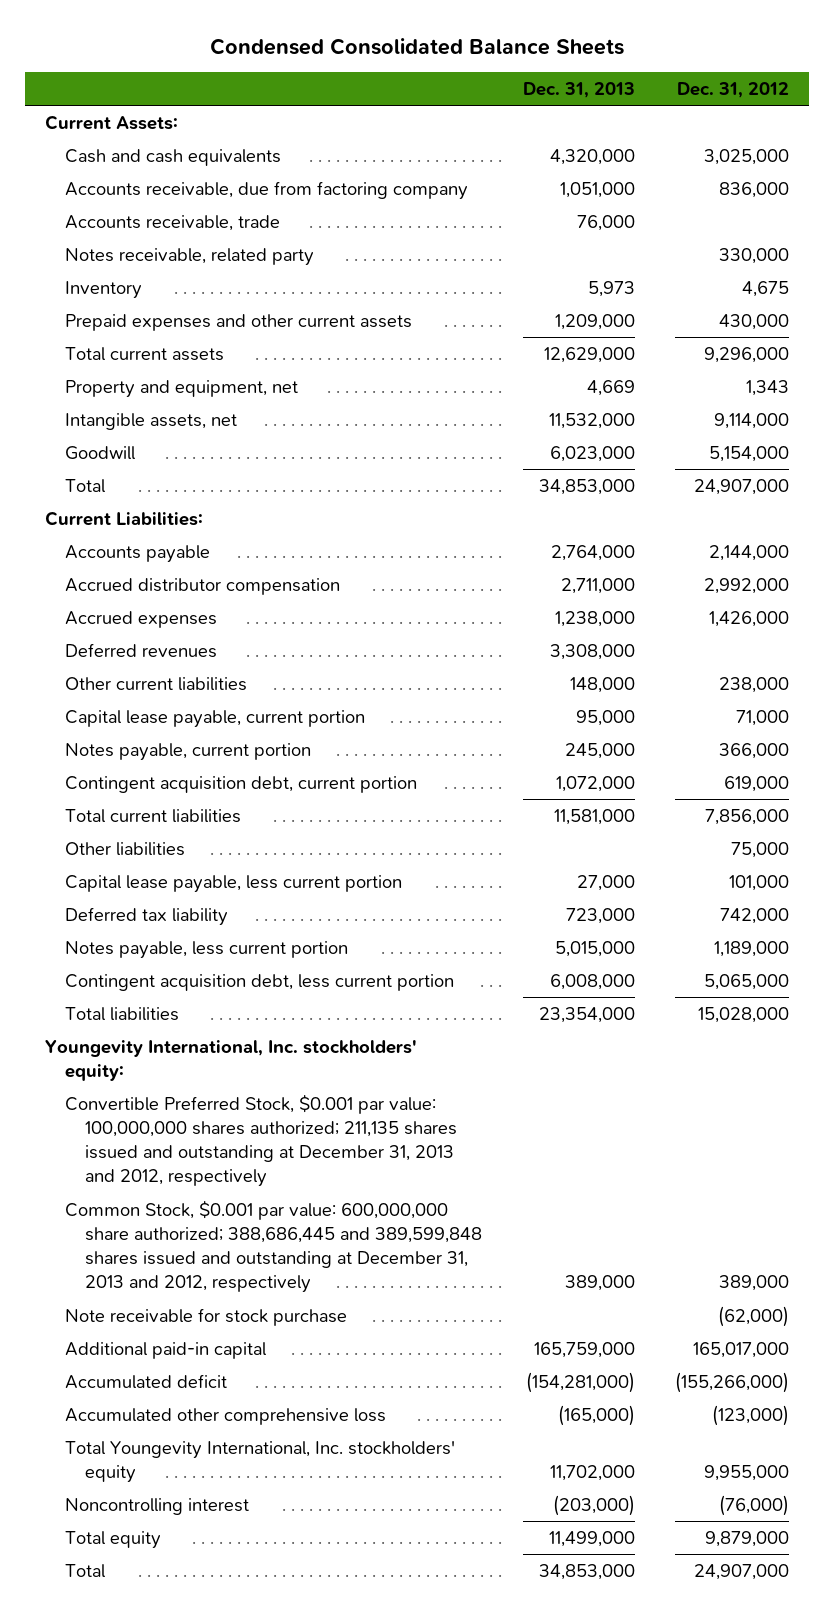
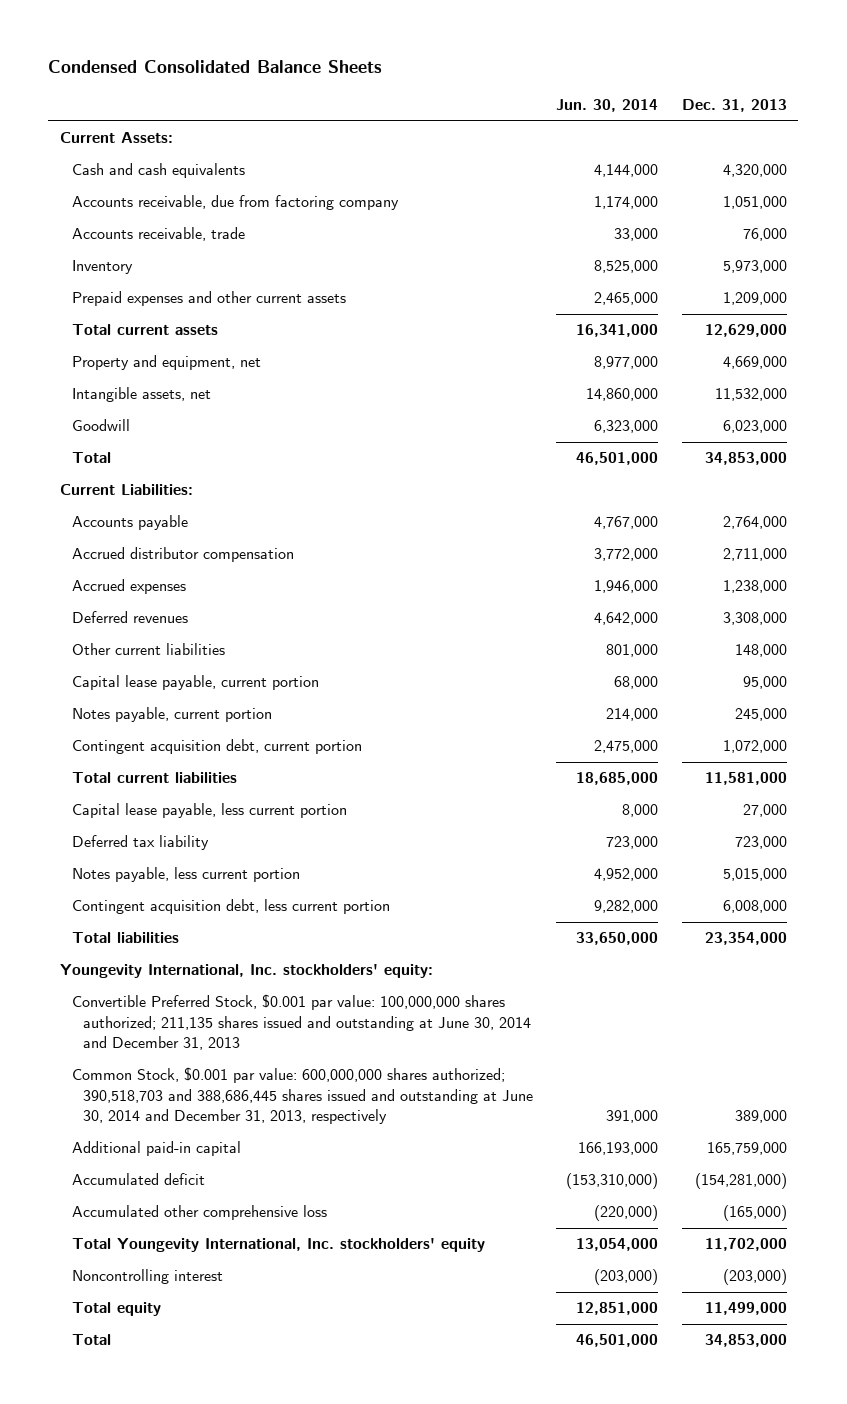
- | Dec. 31, 2013 | Dec. 31, 2012
+ | Jun. 30, 2014 | Dec. 31, 2013
- Notes receivable, related party | | 330,000
- Inventory | 5,973 | 4,675
+ Inventory | 8,525,000 | 5,973,000
- Property and equipment, net | 4,669 | 1,343
+ Property and equipment, net | 8,977,000 | 4,669,000
- Other liabilities | | 75,000
- Convertible Preferred Stock, $0.001 par value: 100,000,000 shares authorized; 211,135 shares issued and outstanding at December 31, 2013 and 2012, respectively
- Common Stock, $0.001 par value: 600,000,000 share authorized; 388,686,445 and 389,599,848 shares issued and outstanding at December 31, 2013 and 2012, respectively | 389,000 | 389,000
- Note receivable for stock purchase | | (62,000)
+ Convertible Preferred Stock, $0.001 par value: 100,000,000 shares authorized; 211,135 shares issued and outstanding at June 30, 2014 and December 31, 2013
+ Common Stock, $0.001 par value: 600,000,000 shares authorized; 390,518,703 and 388,686,445 shares issued and outstanding at June 30, 2014 and December 31, 2013, respectively | 391,000 | 389,000

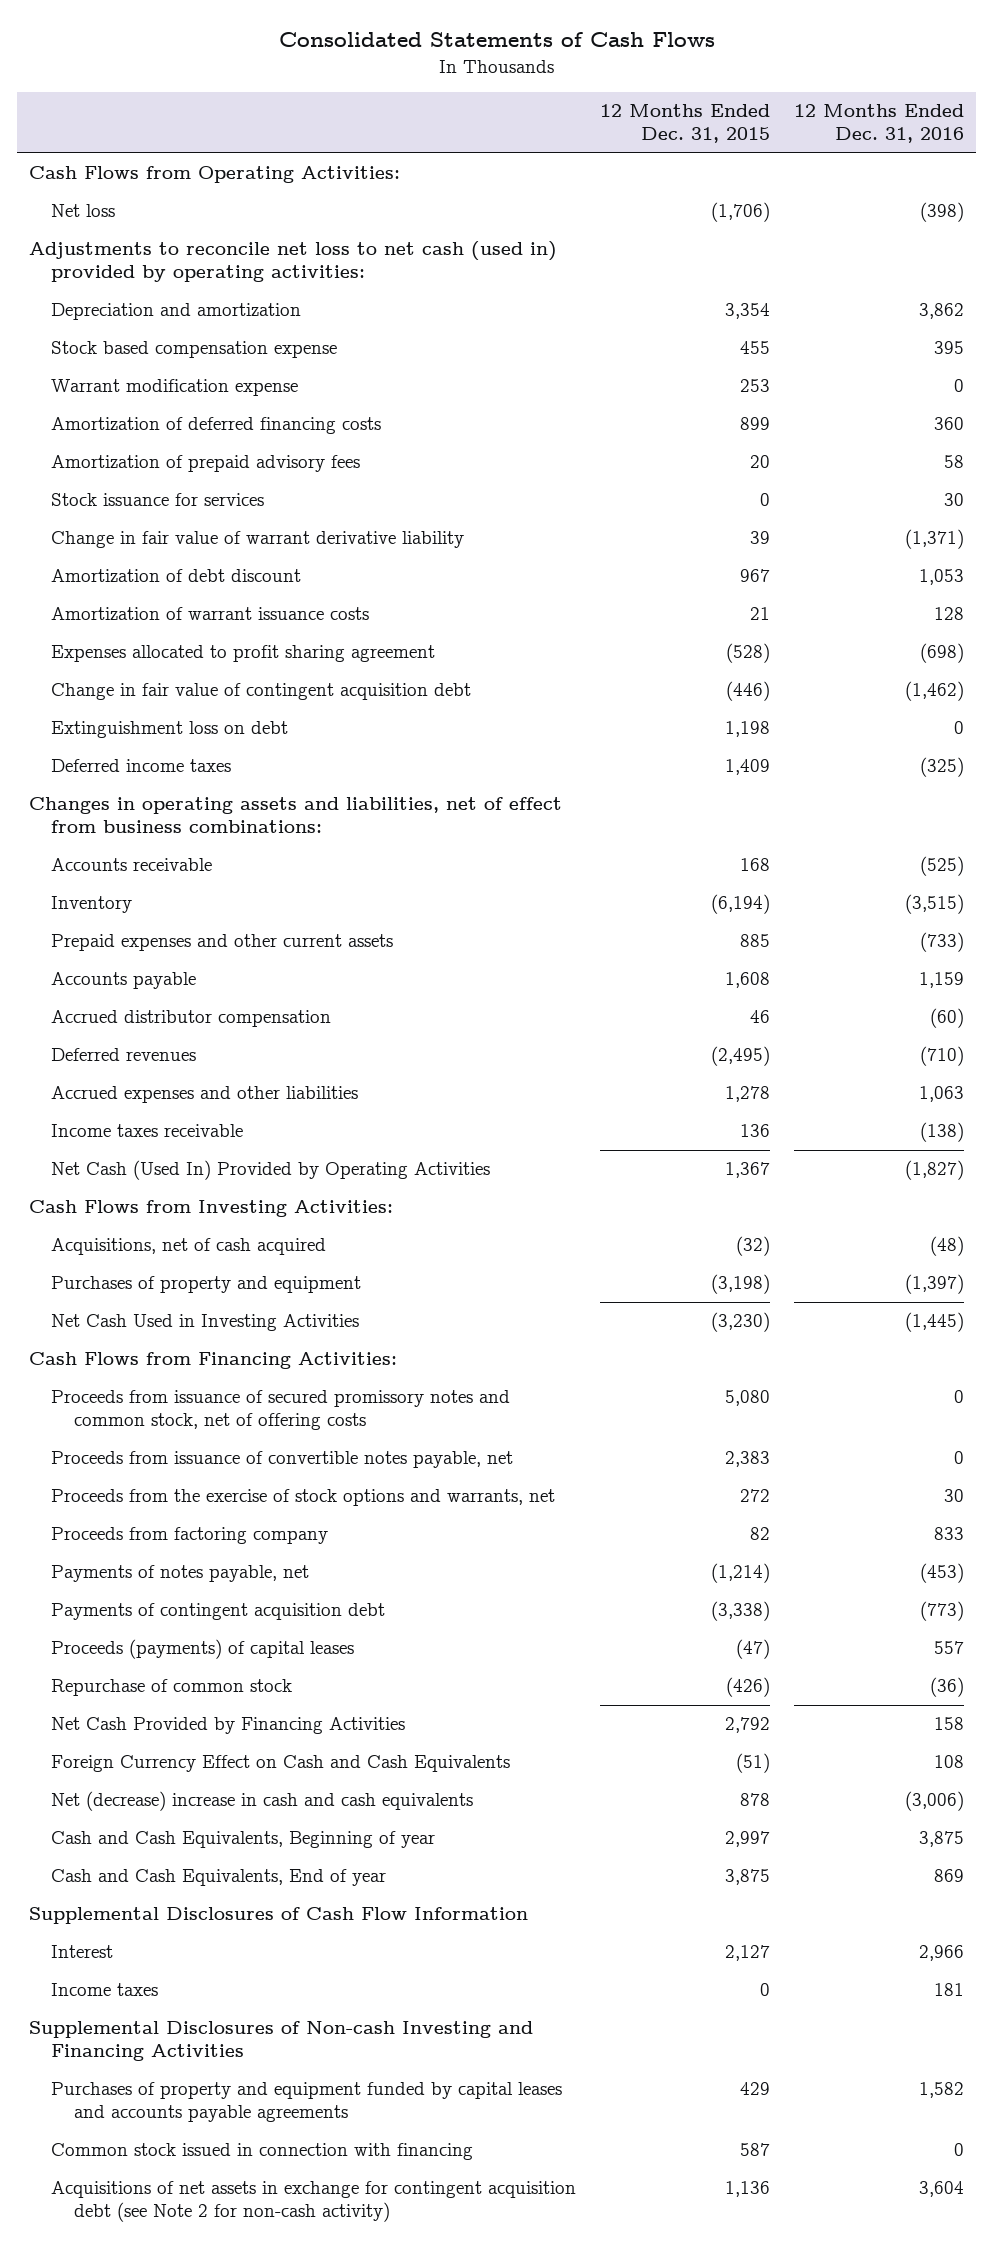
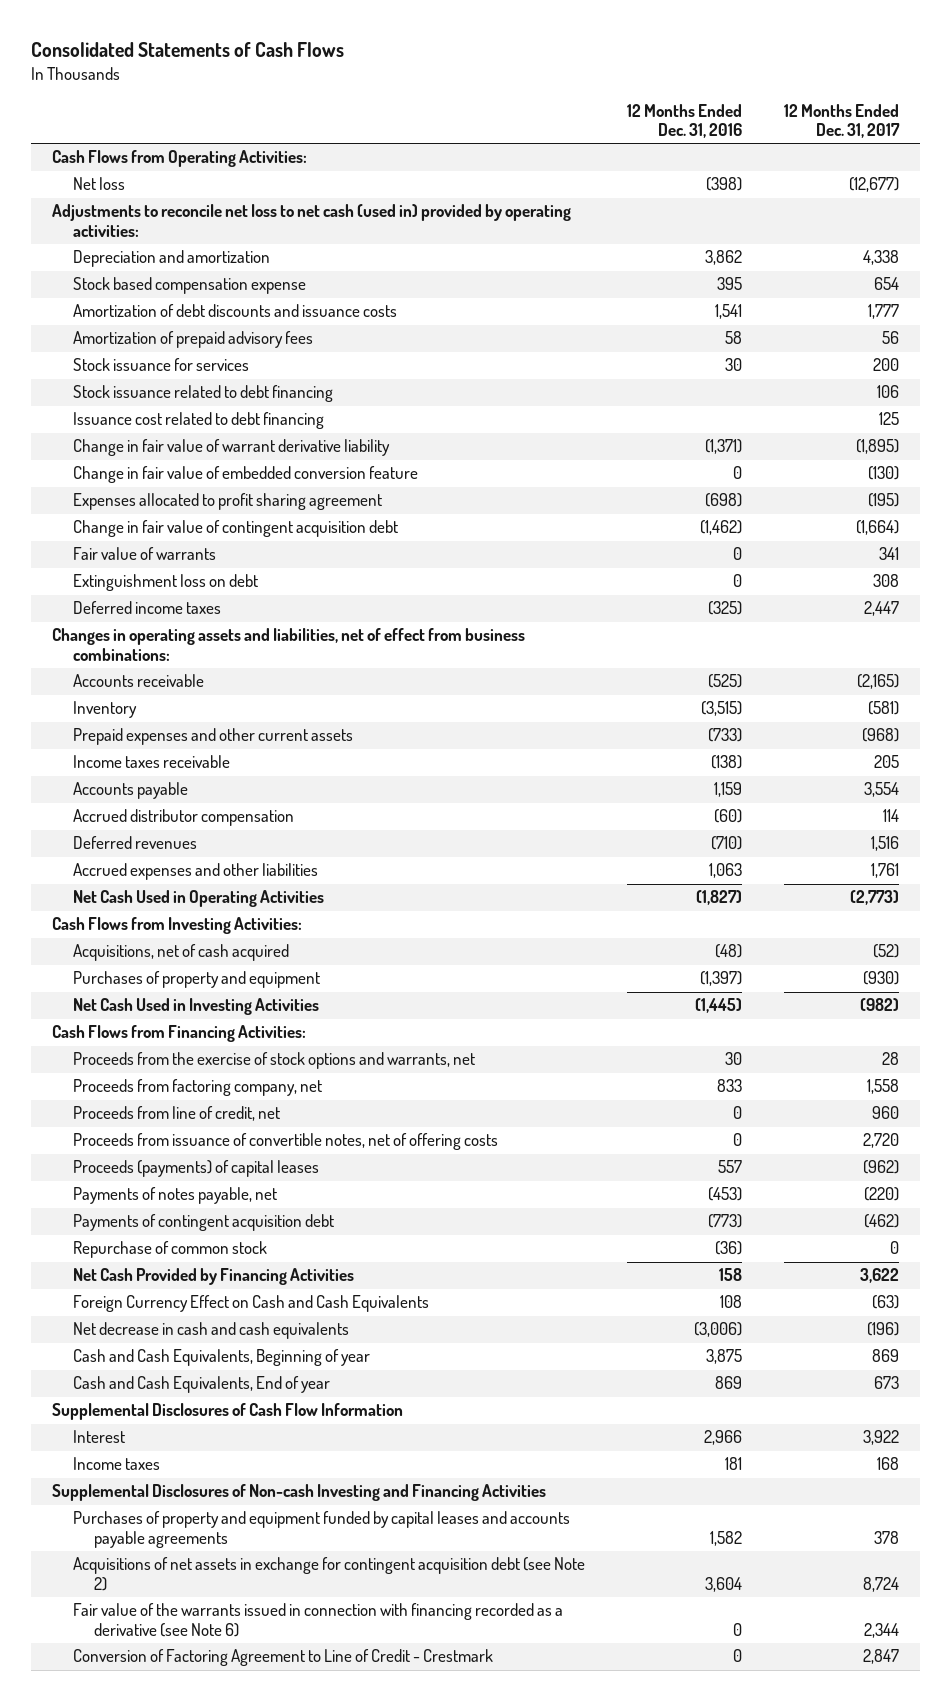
- | 12 Months Ended Dec. 31, 2015 | 12 Months Ended Dec. 31, 2016
+ | 12 Months Ended Dec. 31, 2016 | 12 Months Ended Dec. 31, 2017
- Warrant modification expense | 253 | 0
- Amortization of deferred financing costs | 899 | 360
+ Amortization of debt discounts and issuance costs | 1,541 | 1,777
+ Stock issuance related to debt financing | | 106
+ Issuance cost related to debt financing | | 125
- Amortization of debt discount | 967 | 1,053
- Amortization of warrant issuance costs | 21 | 128
+ Change in fair value of embedded conversion feature | 0 | (130)
+ Fair value of warrants | 0 | 341
moved up: Income taxes receivable | (138) | 205
- Net Cash (Used In) Provided by Operating Activities | 1,367 | (1,827)
+ Net Cash Used in Operating Activities | (1,827) | (2,773)
- Proceeds from issuance of secured promissory notes and common stock, net of offering costs | 5,080 | 0
- Proceeds from issuance of convertible notes payable, net | 2,383 | 0
- Proceeds from factoring company | 82 | 833
+ Proceeds from factoring company, net | 833 | 1,558
+ Proceeds from line of credit, net | 0 | 960
+ Proceeds from issuance of convertible notes, net of offering costs | 0 | 2,720
moved up: Proceeds (payments) of capital leases | 557 | (962)
- Net (decrease) increase in cash and cash equivalents | 878 | (3,006)
+ Net decrease in cash and cash equivalents | (3,006) | (196)
- Common stock issued in connection with financing | 587 | 0
- Acquisitions of net assets in exchange for contingent acquisition debt (see Note 2 for non-cash activity) | 1,136 | 3,604
+ Acquisitions of net assets in exchange for contingent acquisition debt (see Note 2) | 3,604 | 8,724
+ Fair value of the warrants issued in connection with financing recorded as a derivative (see Note 6) | 0 | 2,344
+ Conversion of Factoring Agreement to Line of Credit - Crestmark | 0 | 2,847

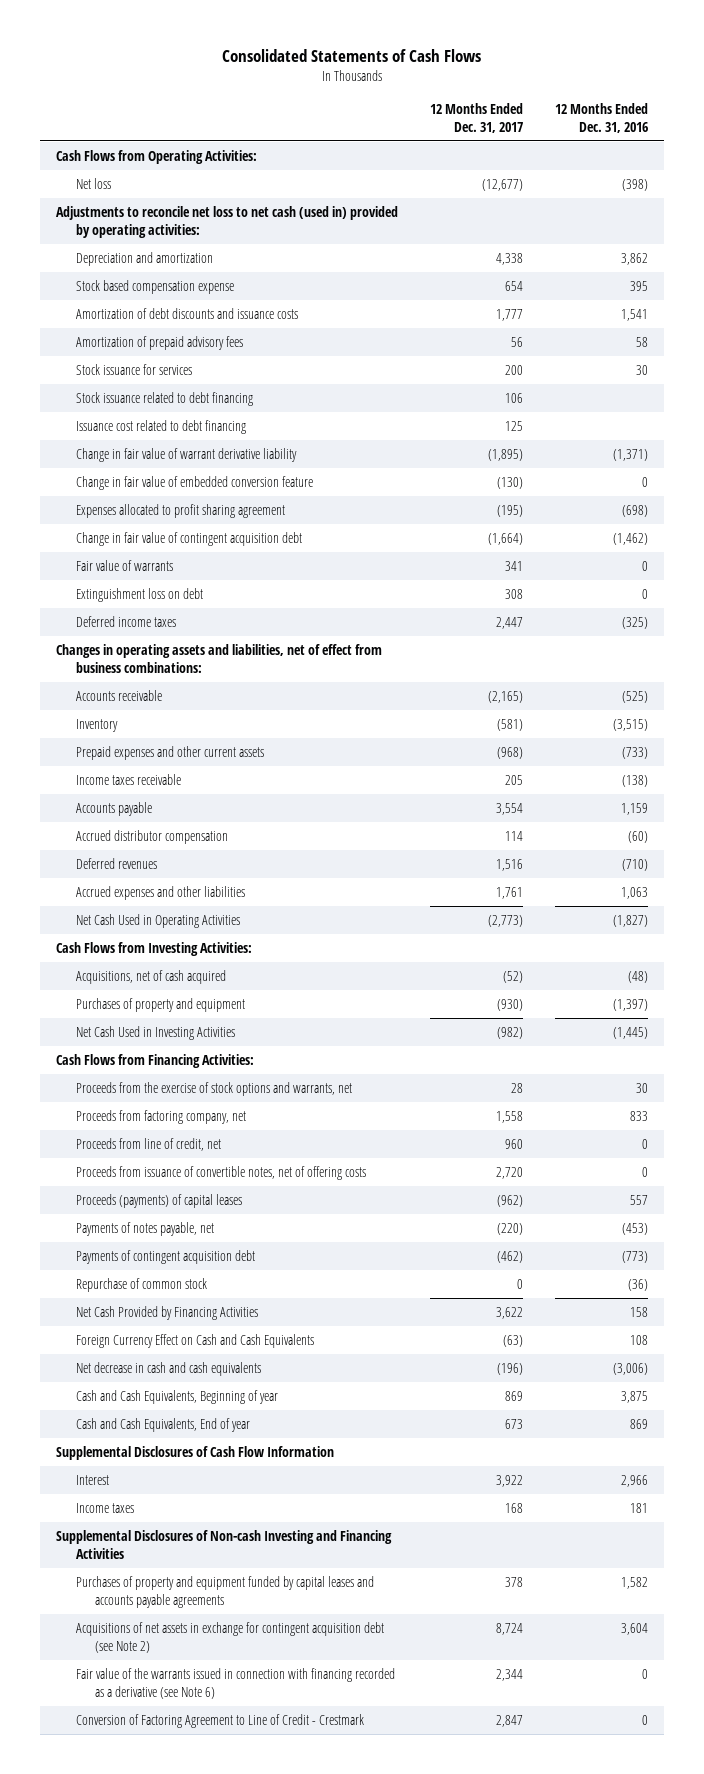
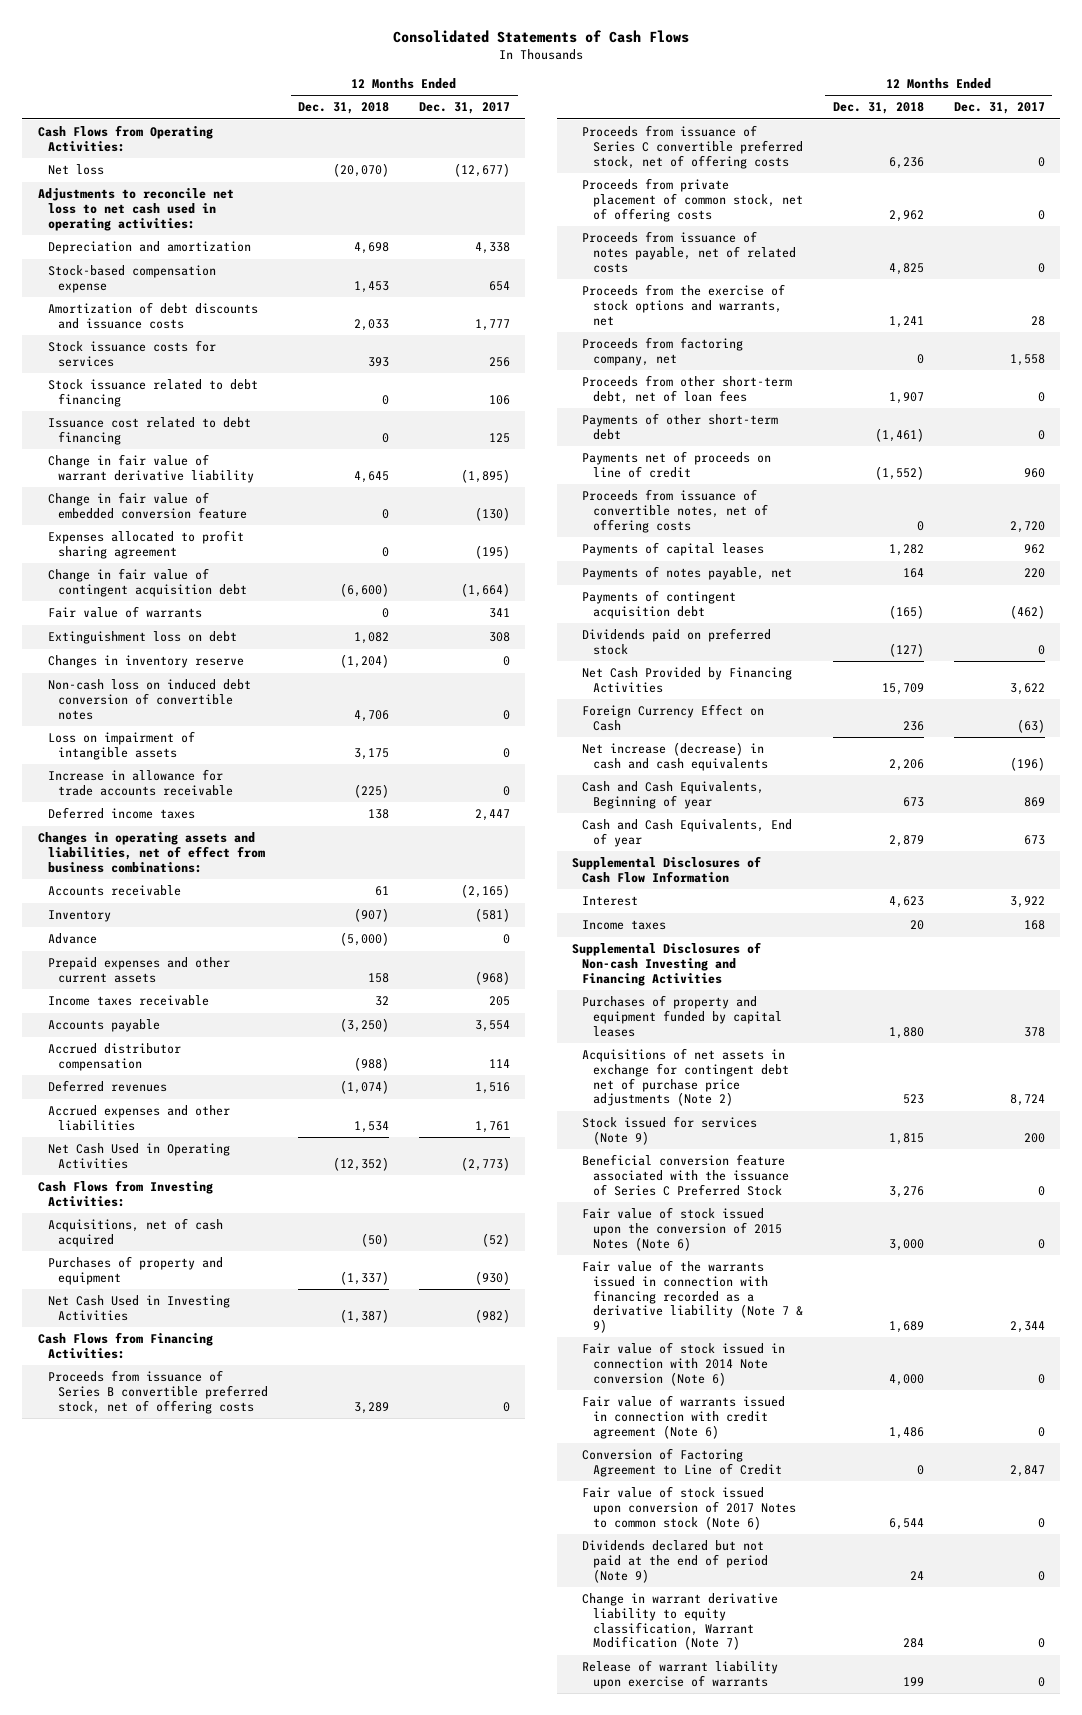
- | 12 Months Ended Dec. 31, 2017 | 12 Months Ended Dec. 31, 2016
+ | 12 Months Ended Dec. 31, 2018 | 12 Months Ended Dec. 31, 2017
- Adjustments to reconcile net loss to net cash (used in) provided by operating activities:
+ Adjustments to reconcile net loss to net cash used in operating activities:
- Stock based compensation expense | 654 | 395
+ Stock-based compensation expense | 1,453 | 654
- Amortization of prepaid advisory fees | 56 | 58
- Stock issuance for services | 200 | 30
+ Stock issuance costs for services | 393 | 256
+ Changes in inventory reserve | (1,204) | 0
+ Non-cash loss on induced debt conversion of convertible notes | 4,706 | 0
+ Loss on impairment of intangible assets | 3,175 | 0
+ Increase in allowance for trade accounts receivable | (225) | 0
+ Advance | (5,000) | 0
+ Proceeds from issuance of Series B convertible preferred stock, net of offering costs | 3,289 | 0
+ Proceeds from issuance of Series C convertible preferred stock, net of offering costs | 6,236 | 0
+ Proceeds from private placement of common stock, net of offering costs | 2,962 | 0
+ Proceeds from issuance of notes payable, net of related costs | 4,825 | 0
- Proceeds from line of credit, net | 960 | 0
+ Proceeds from other short-term debt, net of loan fees | 1,907 | 0
+ Payments of other short-term debt | (1,461) | 0
+ Payments net of proceeds on line of credit | (1,552) | 960
- Proceeds (payments) of capital leases | (962) | 557
- Payments of notes payable, net | (220) | (453)
+ Payments of capital leases | 1,282 | 962
+ Payments of notes payable, net | 164 | 220
- Repurchase of common stock | 0 | (36)
+ Dividends paid on preferred stock | (127) | 0
- Foreign Currency Effect on Cash and Cash Equivalents | (63) | 108
- Net decrease in cash and cash equivalents | (196) | (3,006)
+ Foreign Currency Effect on Cash | 236 | (63)
+ Net increase (decrease) in cash and cash equivalents | 2,206 | (196)
- Purchases of property and equipment funded by capital leases and accounts payable agreements | 378 | 1,582
- Acquisitions of net assets in exchange for contingent acquisition debt (see Note 2) | 8,724 | 3,604
- Fair value of the warrants issued in connection with financing recorded as a derivative (see Note 6) | 2,344 | 0
- Conversion of Factoring Agreement to Line of Credit - Crestmark | 2,847 | 0
+ Purchases of property and equipment funded by capital leases | 1,880 | 378
+ Acquisitions of net assets in exchange for contingent debt net of purchase price adjustments (Note 2) | 523 | 8,724
+ Stock issued for services (Note 9) | 1,815 | 200
+ Beneficial conversion feature associated with the issuance of Series C Preferred Stock | 3,276 | 0
+ Fair value of stock issued upon the conversion of 2015 Notes (Note 6) | 3,000 | 0
+ Fair value of the warrants issued in connection with financing recorded as a derivative liability (Note 7 & 9) | 1,689 | 2,344
+ Fair value of stock issued in connection with 2014 Note conversion (Note 6) | 4,000 | 0
+ Fair value of warrants issued in connection with credit agreement (Note 6) | 1,486 | 0
+ Conversion of Factoring Agreement to Line of Credit | 0 | 2,847
+ Fair value of stock issued upon conversion of 2017 Notes to common stock (Note 6) | 6,544 | 0
+ Dividends declared but not paid at the end of period (Note 9) | 24 | 0
+ Change in warrant derivative liability to equity classification, Warrant Modification (Note 7) | 284 | 0
+ Release of warrant liability upon exercise of warrants | 199 | 0

